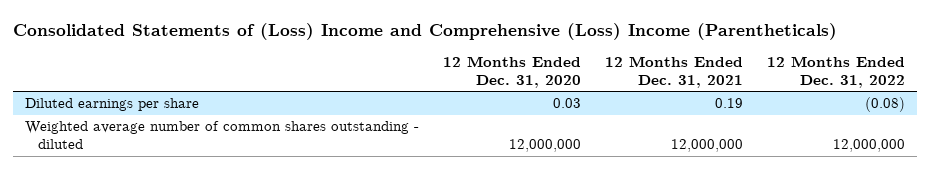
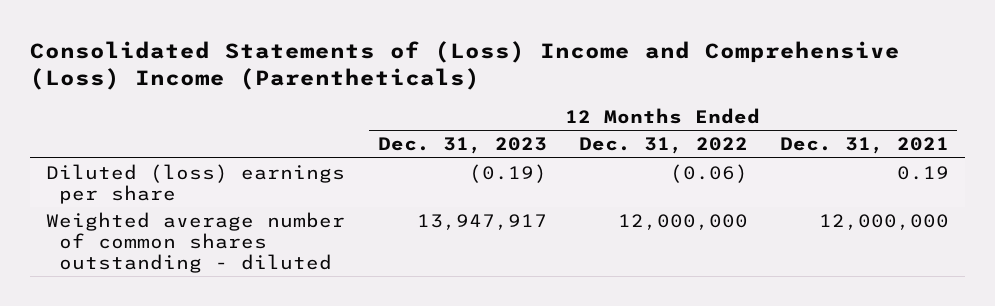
- | 12 Months Ended Dec. 31, 2020 | 12 Months Ended Dec. 31, 2021 | 12 Months Ended Dec. 31, 2022
+ | 12 Months Ended Dec. 31, 2023 | 12 Months Ended Dec. 31, 2022 | 12 Months Ended Dec. 31, 2021
- Diluted earnings per share | 0.03 | 0.19 | (0.08)
+ Diluted (loss) earnings per share | (0.19) | (0.06) | 0.19

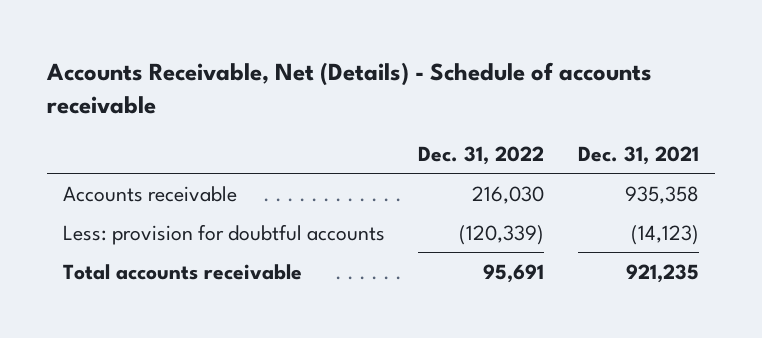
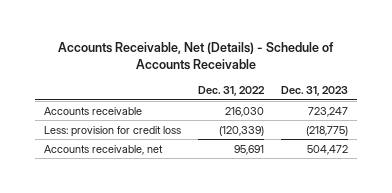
- Accounts Receivable, Net (Details) - Schedule of accounts receivable
+ Accounts Receivable, Net (Details) - Schedule of Accounts Receivable
- | Dec. 31, 2022 | Dec. 31, 2021
+ | Dec. 31, 2022 | Dec. 31, 2023
- Less: provision for doubtful accounts | (120,339) | (14,123)
- Total accounts receivable | 95,691 | 921,235
+ Less: provision for credit loss | (120,339) | (218,775)
+ Accounts receivable, net | 95,691 | 504,472

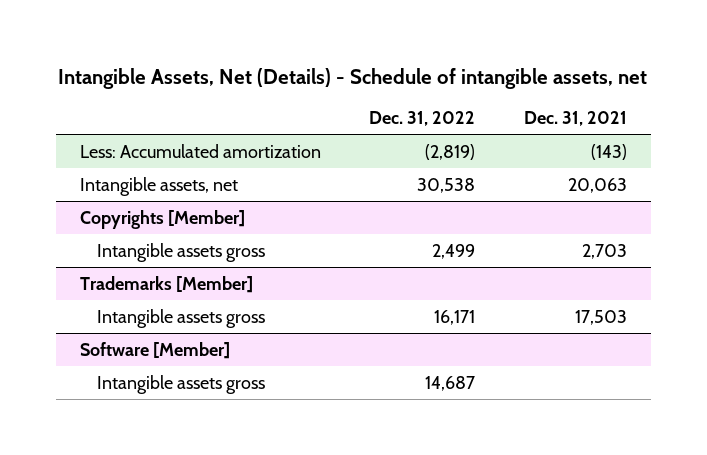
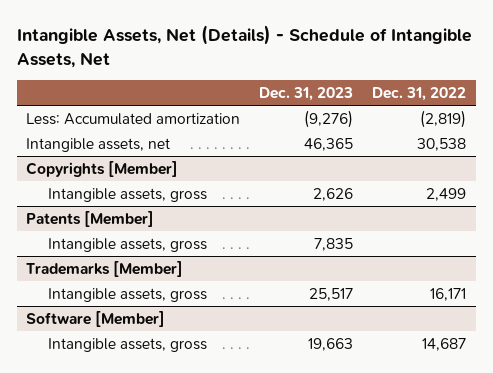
- Intangible Assets, Net (Details) - Schedule of intangible assets, net
+ Intangible Assets, Net (Details) - Schedule of Intangible Assets, Net
- | Dec. 31, 2022 | Dec. 31, 2021
+ | Dec. 31, 2023 | Dec. 31, 2022
@ Copyrights [Member]
- Intangible assets gross | 2,499 | 2,703
+ Intangible assets, gross | 2,626 | 2,499
+ Patents [Member]
+ Intangible assets, gross | 7,835 |
@ Trademarks [Member]
- Intangible assets gross | 16,171 | 17,503
+ Intangible assets, gross | 25,517 | 16,171
@ Software [Member]
- Intangible assets gross | 14,687 |
+ Intangible assets, gross | 19,663 | 14,687

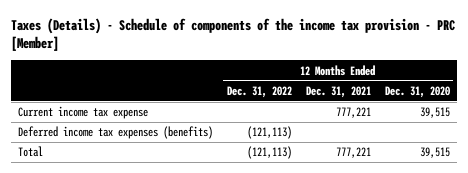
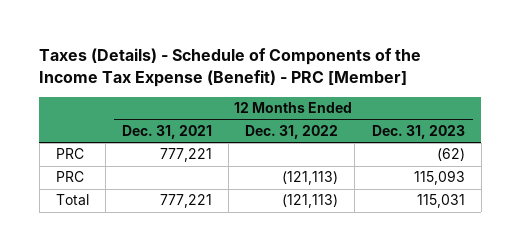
- Taxes (Details) - Schedule of components of the income tax provision - PRC [Member]
+ Taxes (Details) - Schedule of Components of the Income Tax Expense (Benefit) - PRC [Member]
- | 12 Months Ended Dec. 31, 2022 | 12 Months Ended Dec. 31, 2021 | 12 Months Ended Dec. 31, 2020
+ | 12 Months Ended Dec. 31, 2021 | 12 Months Ended Dec. 31, 2022 | 12 Months Ended Dec. 31, 2023
- Current income tax expense | | 777,221 | 39,515
- Deferred income tax expenses (benefits) | (121,113) | |
+ PRC | 777,221 | | (62)
+ PRC | | (121,113) | 115,093

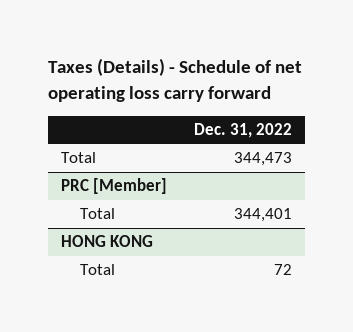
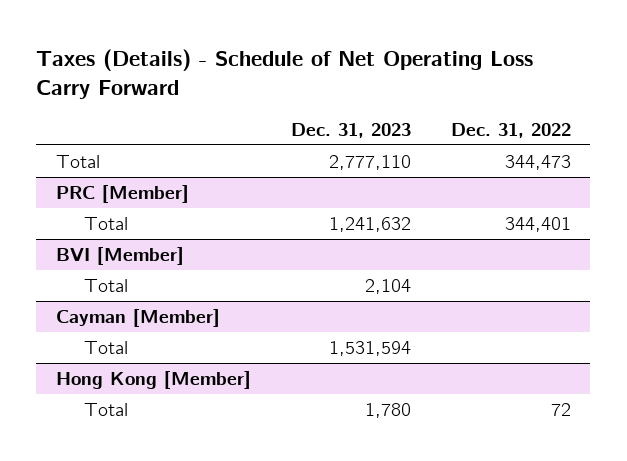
- Taxes (Details) - Schedule of net operating loss carry forward
+ Taxes (Details) - Schedule of Net Operating Loss Carry Forward
- | Dec. 31, 2022
+ | Dec. 31, 2023 | Dec. 31, 2022
- HONG KONG
+ BVI [Member]
+ Total | 2,104 |
+ Cayman [Member]
+ Total | 1,531,594 |
+ Hong Kong [Member]

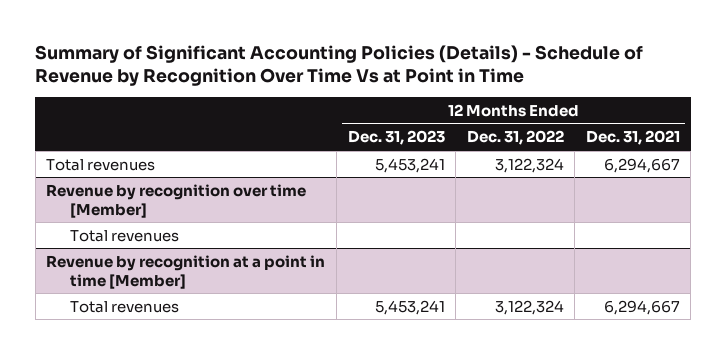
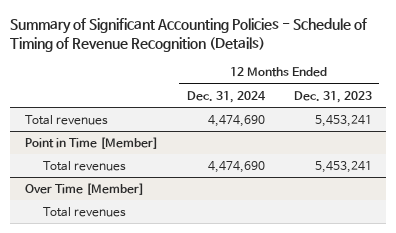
- Summary of Significant Accounting Policies (Details) - Schedule of Revenue by Recognition Over Time Vs at Point in Time
+ Summary of Significant Accounting Policies - Schedule of Timing of Revenue Recognition (Details)
- | 12 Months Ended Dec. 31, 2023 | 12 Months Ended Dec. 31, 2022 | 12 Months Ended Dec. 31, 2021
+ | 12 Months Ended Dec. 31, 2024 | 12 Months Ended Dec. 31, 2023
- Revenue by recognition over time [Member]
- Total revenues
- Revenue by recognition at a point in time [Member]
+ Point in Time [Member]
+ Over Time [Member]
+ Total revenues

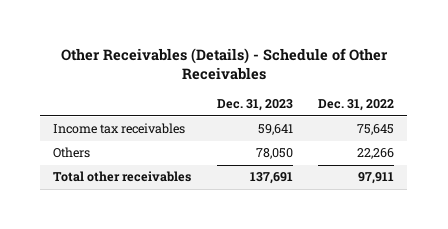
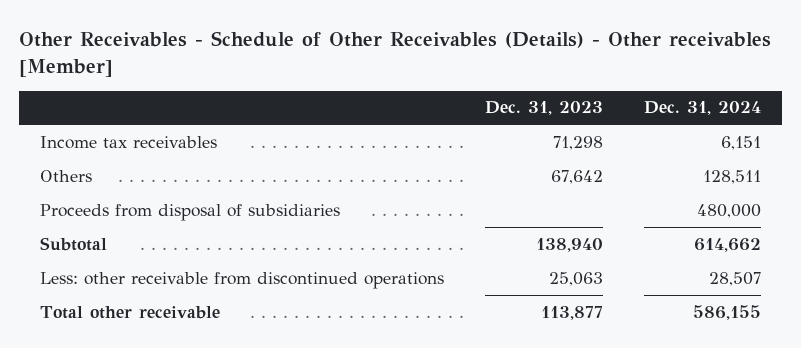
- Other Receivables (Details) - Schedule of Other Receivables
+ Other Receivables - Schedule of Other Receivables (Details) - Other receivables [Member]
- | Dec. 31, 2023 | Dec. 31, 2022
+ | Dec. 31, 2023 | Dec. 31, 2024
- Income tax receivables | 59,641 | 75,645
- Others | 78,050 | 22,266
- Total other receivables | 137,691 | 97,911
+ Income tax receivables | 71,298 | 6,151
+ Others | 67,642 | 128,511
+ Proceeds from disposal of subsidiaries | | 480,000
+ Subtotal | 138,940 | 614,662
+ Less: other receivable from discontinued operations | 25,063 | 28,507
+ Total other receivable | 113,877 | 586,155

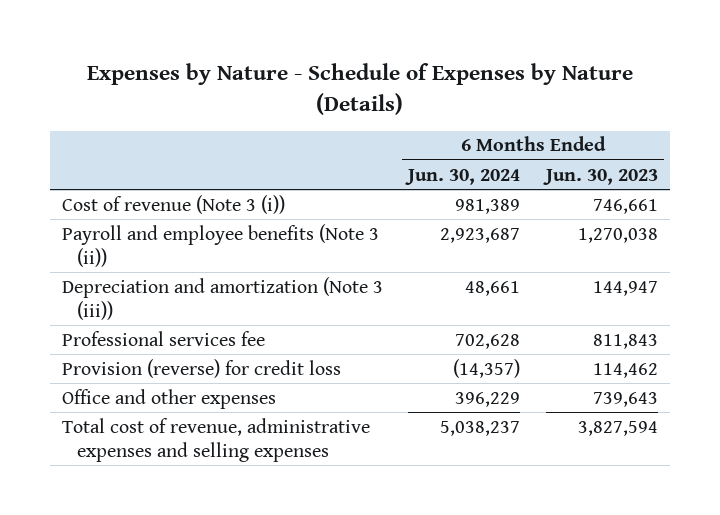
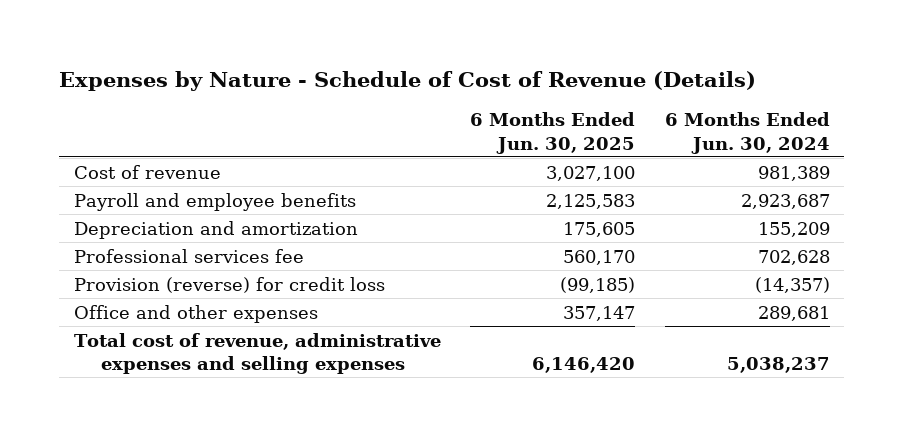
- Expenses by Nature - Schedule of Expenses by Nature (Details)
+ Expenses by Nature - Schedule of Cost of Revenue (Details)
- | 6 Months Ended Jun. 30, 2024 | 6 Months Ended Jun. 30, 2023
+ | 6 Months Ended Jun. 30, 2025 | 6 Months Ended Jun. 30, 2024
- Cost of revenue (Note 3 (i)) | 981,389 | 746,661
- Payroll and employee benefits (Note 3 (ii)) | 2,923,687 | 1,270,038
- Depreciation and amortization (Note 3 (iii)) | 48,661 | 144,947
+ Cost of revenue | 3,027,100 | 981,389
+ Payroll and employee benefits | 2,125,583 | 2,923,687
+ Depreciation and amortization | 175,605 | 155,209
- Office and other expenses | 396,229 | 739,643
+ Office and other expenses | 357,147 | 289,681

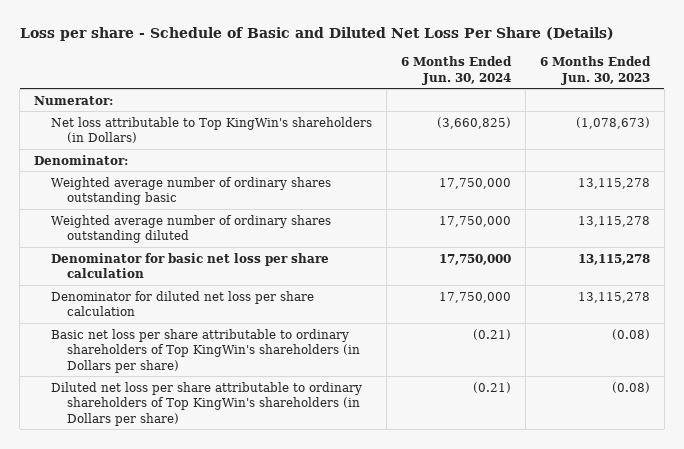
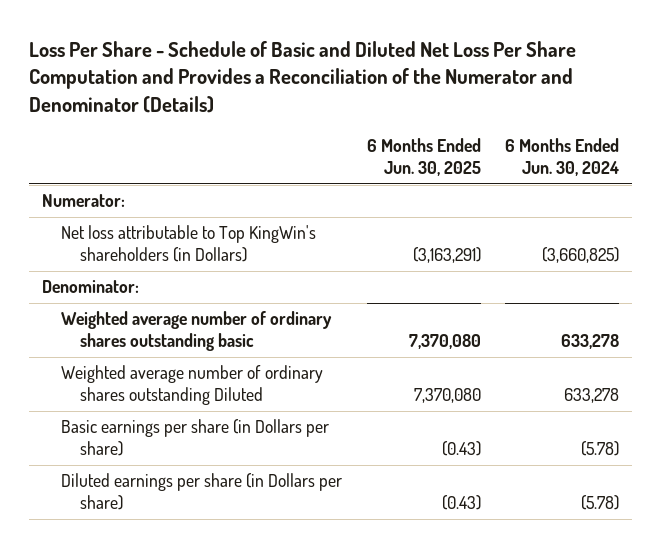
- Loss per share - Schedule of Basic and Diluted Net Loss Per Share (Details)
+ Loss Per Share - Schedule of Basic and Diluted Net Loss Per Share Computation and Provides a Reconciliation of the Numerator and Denominator (Details)
- | 6 Months Ended Jun. 30, 2024 | 6 Months Ended Jun. 30, 2023
+ | 6 Months Ended Jun. 30, 2025 | 6 Months Ended Jun. 30, 2024
- Weighted average number of ordinary shares outstanding basic | 17,750,000 | 13,115,278
- Weighted average number of ordinary shares outstanding diluted | 17,750,000 | 13,115,278
- Denominator for basic net loss per share calculation | 17,750,000 | 13,115,278
- Denominator for diluted net loss per share calculation | 17,750,000 | 13,115,278
- Basic net loss per share attributable to ordinary shareholders of Top KingWin's shareholders (in Dollars per share) | (0.21) | (0.08)
- Diluted net loss per share attributable to ordinary shareholders of Top KingWin's shareholders (in Dollars per share) | (0.21) | (0.08)
+ Weighted average number of ordinary shares outstanding basic | 7,370,080 | 633,278
+ Weighted average number of ordinary shares outstanding Diluted | 7,370,080 | 633,278
+ Basic earnings per share (in Dollars per share) | (0.43) | (5.78)
+ Diluted earnings per share (in Dollars per share) | (0.43) | (5.78)

